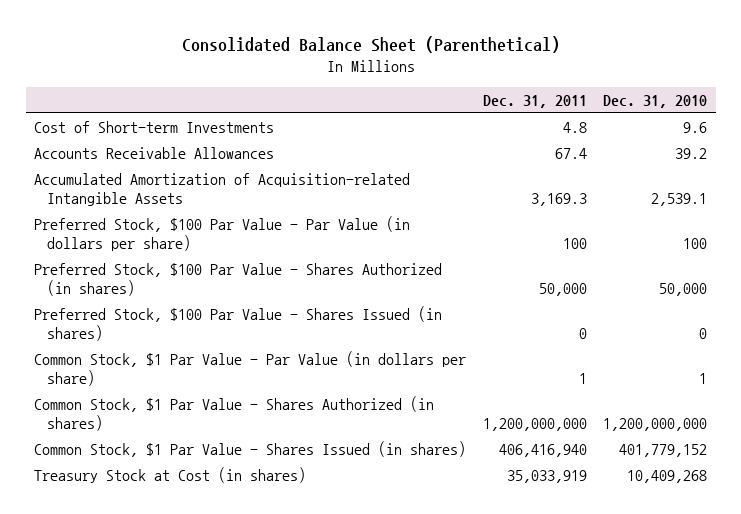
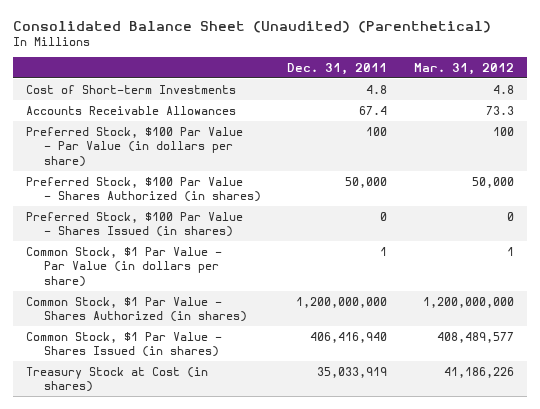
- Consolidated Balance Sheet (Parenthetical)
+ Consolidated Balance Sheet (Unaudited) (Parenthetical)
- | Dec. 31, 2011 | Dec. 31, 2010
+ | Dec. 31, 2011 | Mar. 31, 2012
- Accumulated Amortization of Acquisition-related Intangible Assets | 3,169.3 | 2,539.1

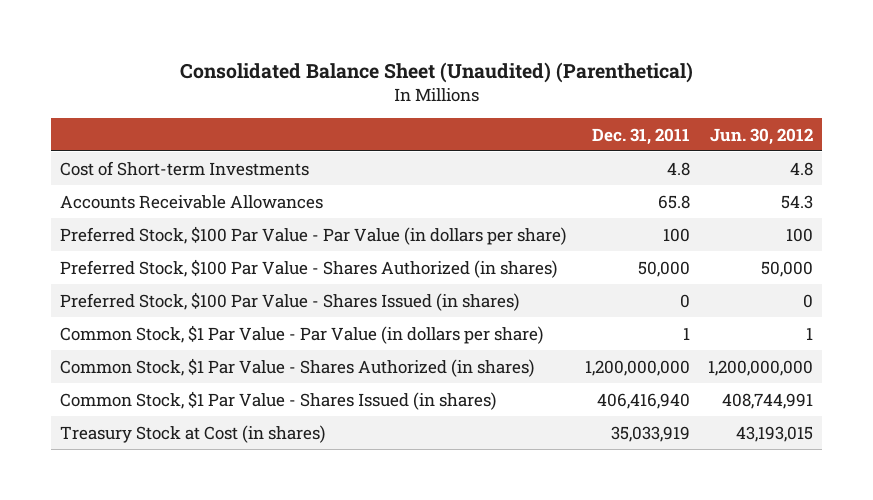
- | Dec. 31, 2011 | Mar. 31, 2012
+ | Dec. 31, 2011 | Jun. 30, 2012
- Accounts Receivable Allowances | 67.4 | 73.3
+ Accounts Receivable Allowances | 65.8 | 54.3

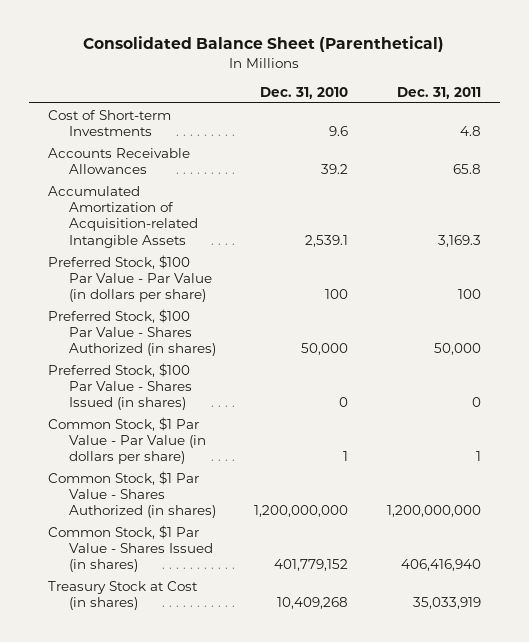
- Consolidated Balance Sheet (Unaudited) (Parenthetical)
+ Consolidated Balance Sheet (Parenthetical)
- | Dec. 31, 2011 | Jun. 30, 2012
+ | Dec. 31, 2010 | Dec. 31, 2011
+ Accumulated Amortization of Acquisition-related Intangible Assets | 2,539.1 | 3,169.3

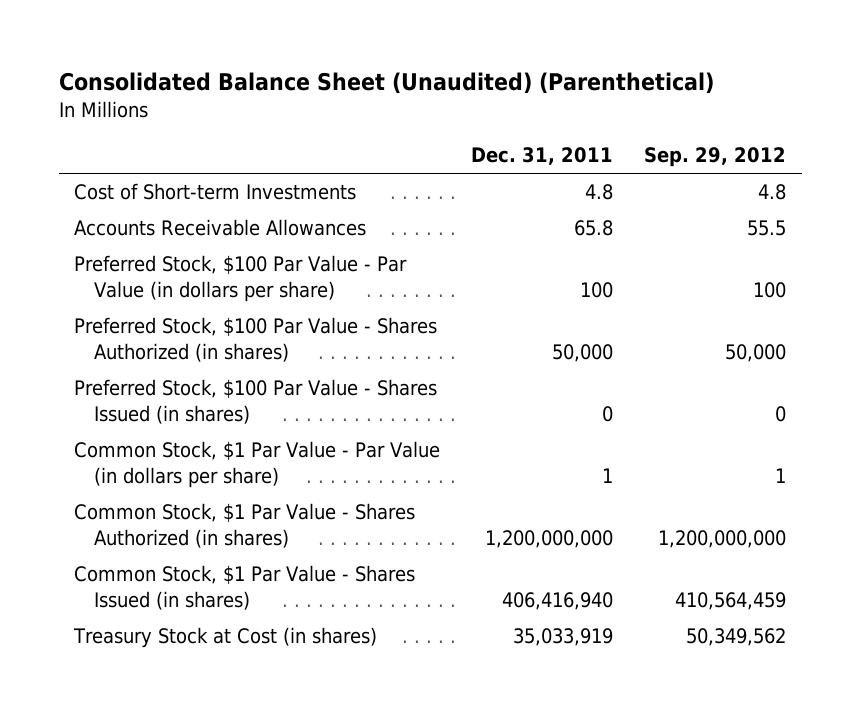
- Consolidated Balance Sheet (Parenthetical)
+ Consolidated Balance Sheet (Unaudited) (Parenthetical)
- | Dec. 31, 2010 | Dec. 31, 2011
+ | Dec. 31, 2011 | Sep. 29, 2012
- Accumulated Amortization of Acquisition-related Intangible Assets | 2,539.1 | 3,169.3

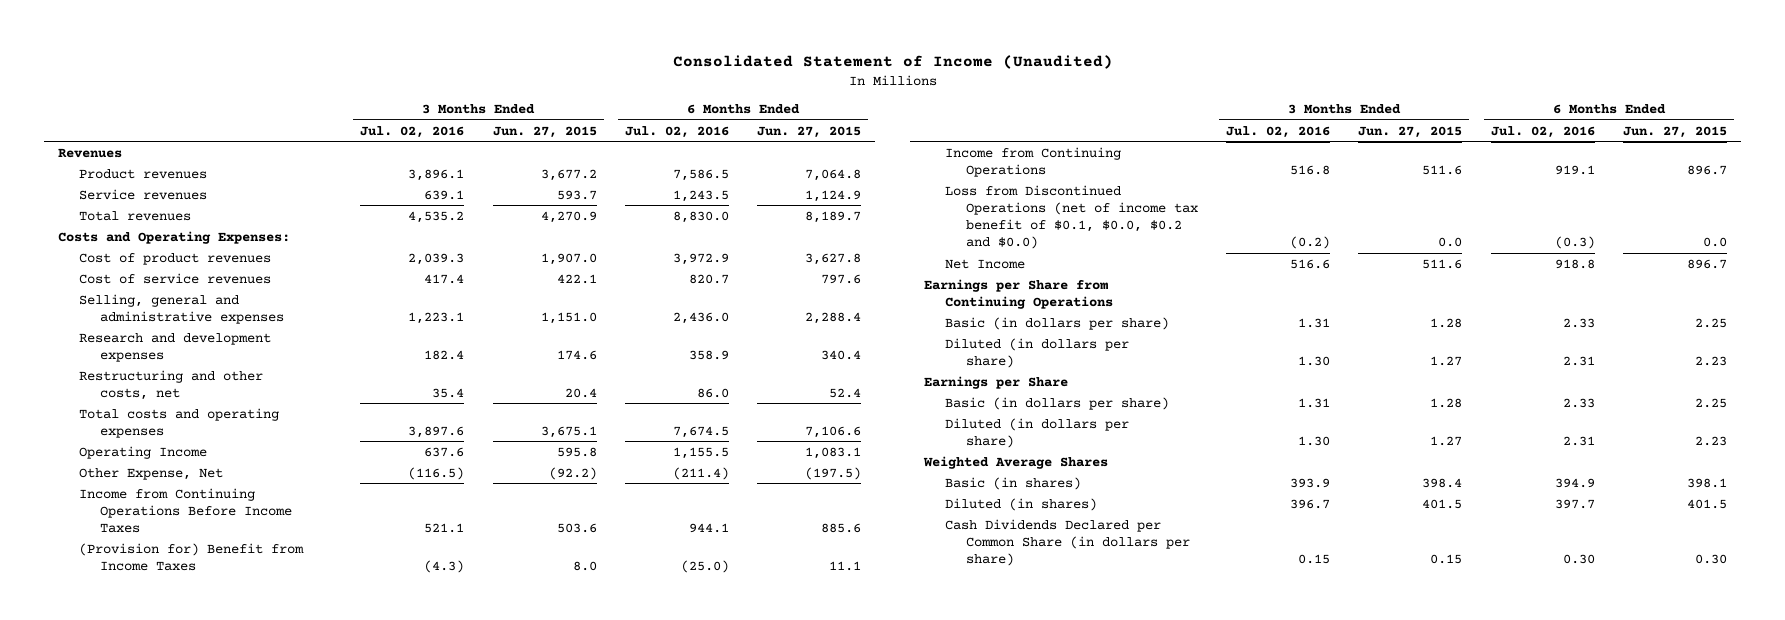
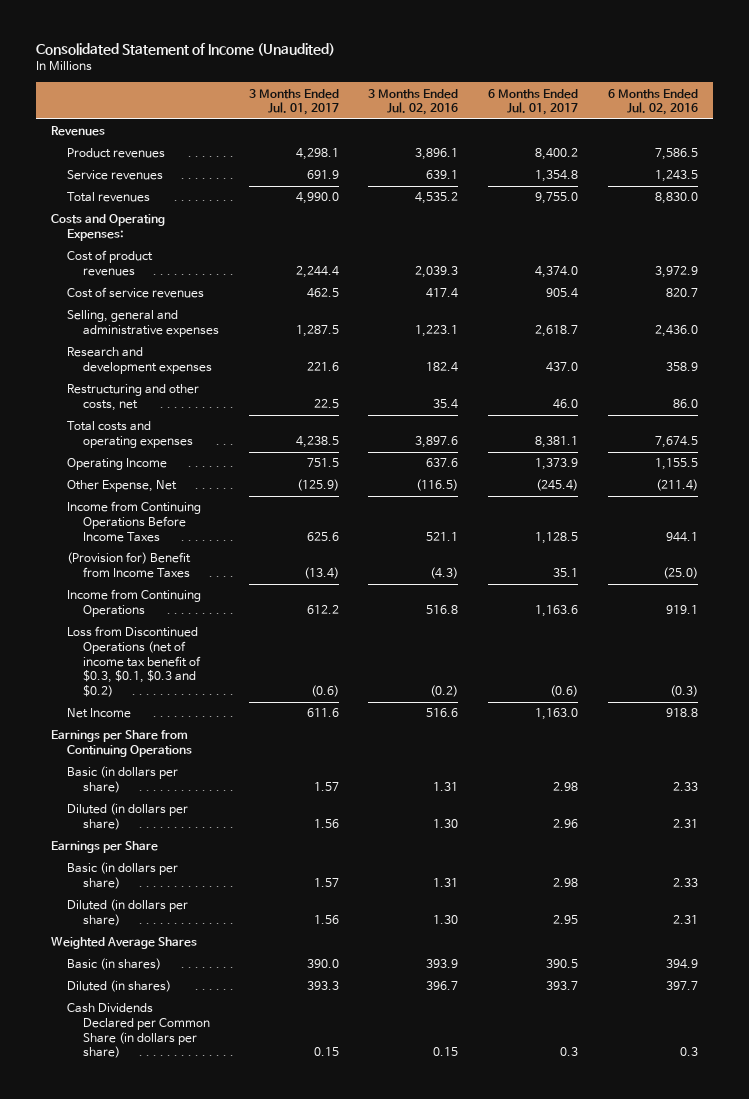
- | 3 Months Ended Jul. 02, 2016 | 3 Months Ended Jun. 27, 2015 | 6 Months Ended Jul. 02, 2016 | 6 Months Ended Jun. 27, 2015
+ | 3 Months Ended Jul. 01, 2017 | 3 Months Ended Jul. 02, 2016 | 6 Months Ended Jul. 01, 2017 | 6 Months Ended Jul. 02, 2016
- Loss from Discontinued Operations (net of income tax benefit of $0.1, $0.0, $0.2 and $0.0) | (0.2) | 0.0 | (0.3) | 0.0
+ Loss from Discontinued Operations (net of income tax benefit of $0.3, $0.1, $0.3 and $0.2) | (0.6) | (0.2) | (0.6) | (0.3)
- Cash Dividends Declared per Common Share (in dollars per share) | 0.15 | 0.15 | 0.30 | 0.30
+ Cash Dividends Declared per Common Share (in dollars per share) | 0.15 | 0.15 | 0.3 | 0.3

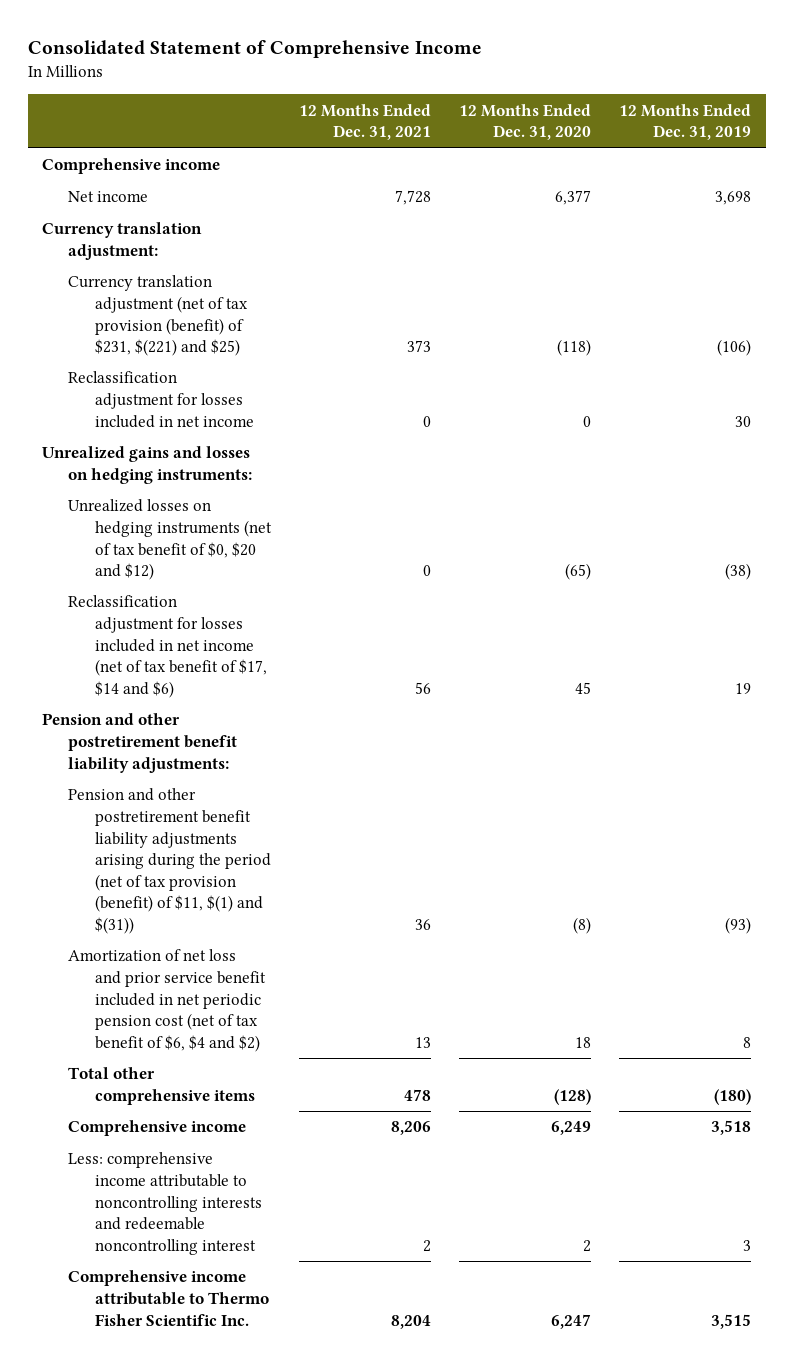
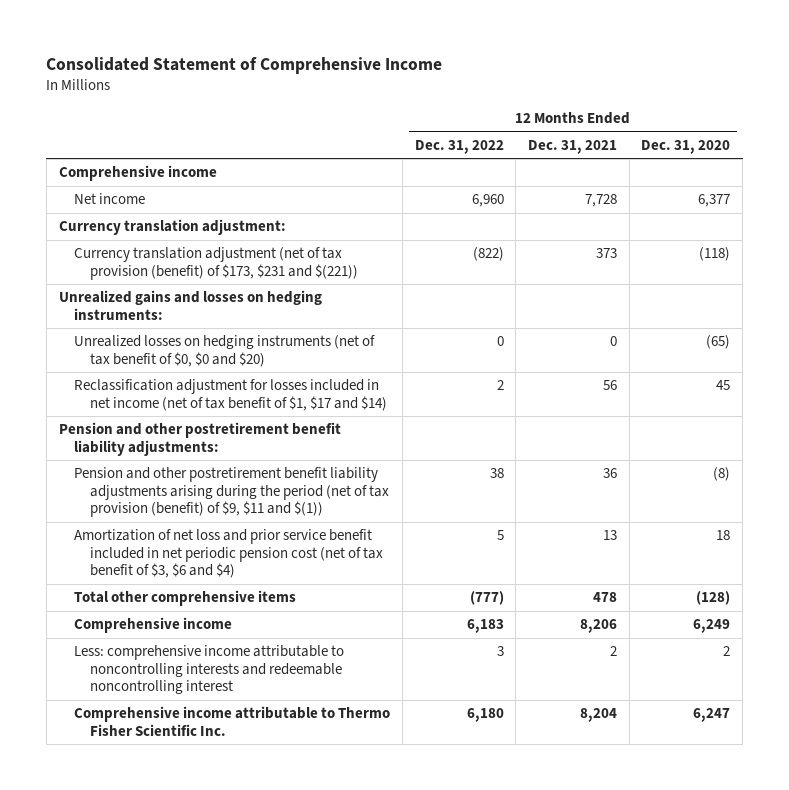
- | 12 Months Ended Dec. 31, 2021 | 12 Months Ended Dec. 31, 2020 | 12 Months Ended Dec. 31, 2019
+ | 12 Months Ended Dec. 31, 2022 | 12 Months Ended Dec. 31, 2021 | 12 Months Ended Dec. 31, 2020
- Currency translation adjustment (net of tax provision (benefit) of $231, $(221) and $25) | 373 | (118) | (106)
- Reclassification adjustment for losses included in net income | 0 | 0 | 30
+ Currency translation adjustment (net of tax provision (benefit) of $173, $231 and $(221)) | (822) | 373 | (118)
- Unrealized losses on hedging instruments (net of tax benefit of $0, $20 and $12) | 0 | (65) | (38)
- Reclassification adjustment for losses included in net income (net of tax benefit of $17, $14 and $6) | 56 | 45 | 19
+ Unrealized losses on hedging instruments (net of tax benefit of $0, $0 and $20) | 0 | 0 | (65)
+ Reclassification adjustment for losses included in net income (net of tax benefit of $1, $17 and $14) | 2 | 56 | 45
- Pension and other postretirement benefit liability adjustments arising during the period (net of tax provision (benefit) of $11, $(1) and $(31)) | 36 | (8) | (93)
- Amortization of net loss and prior service benefit included in net periodic pension cost (net of tax benefit of $6, $4 and $2) | 13 | 18 | 8
+ Pension and other postretirement benefit liability adjustments arising during the period (net of tax provision (benefit) of $9, $11 and $(1)) | 38 | 36 | (8)
+ Amortization of net loss and prior service benefit included in net periodic pension cost (net of tax benefit of $3, $6 and $4) | 5 | 13 | 18

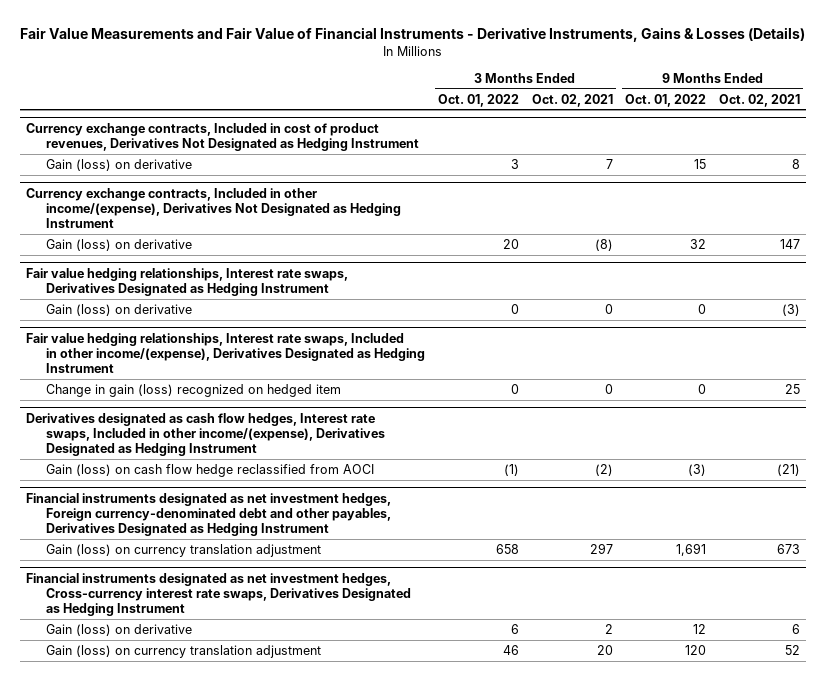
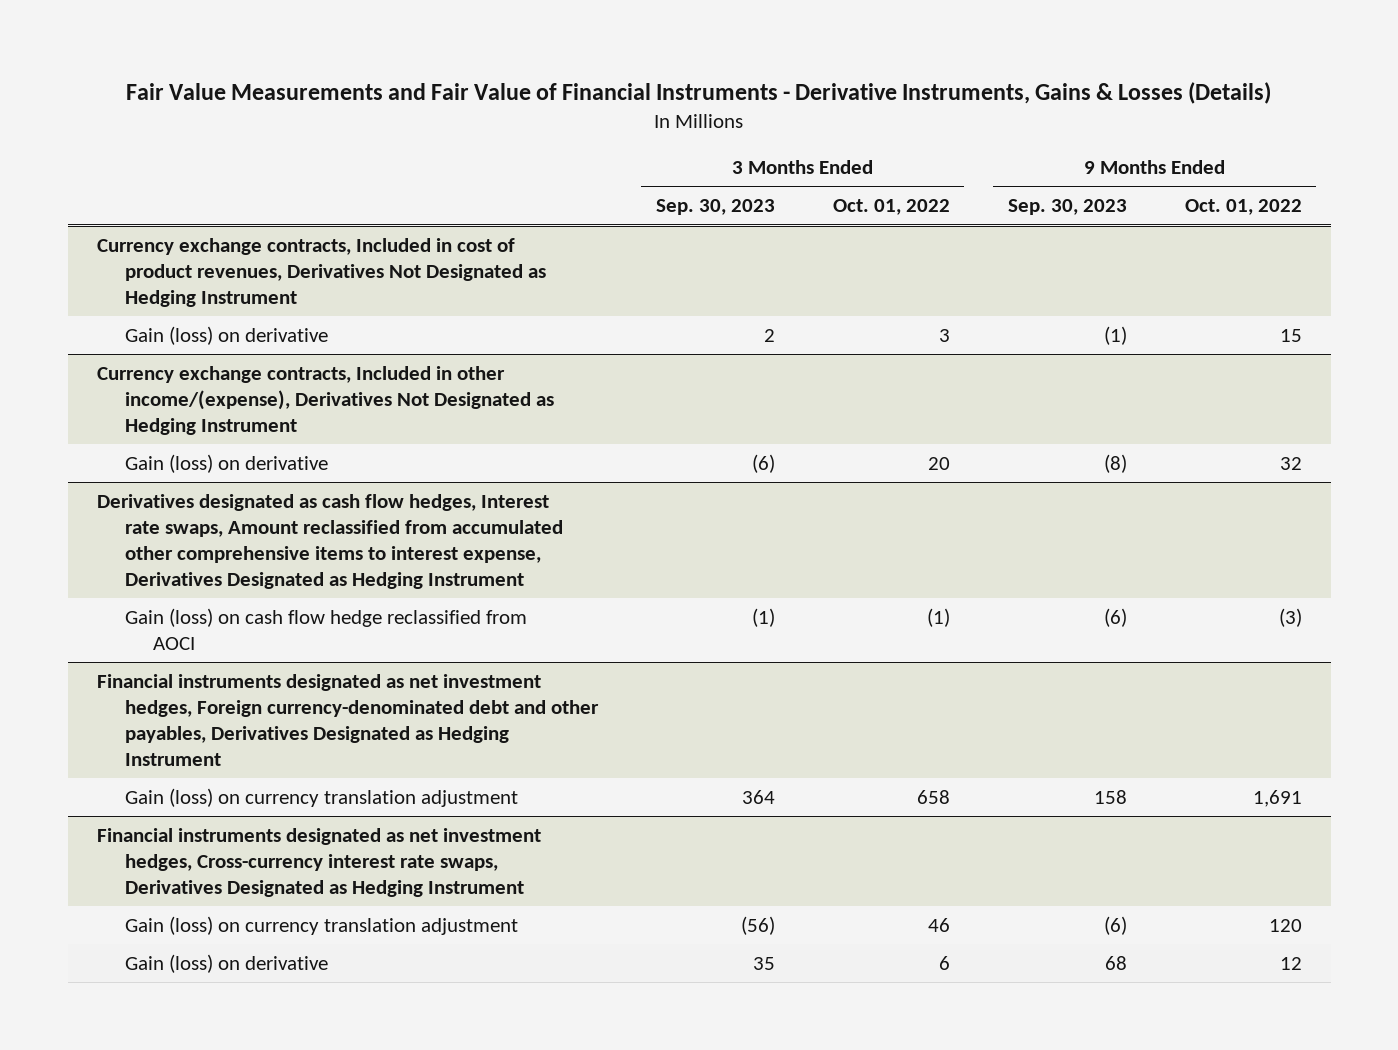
- | 3 Months Ended Oct. 01, 2022 | 3 Months Ended Oct. 02, 2021 | 9 Months Ended Oct. 01, 2022 | 9 Months Ended Oct. 02, 2021
+ | 3 Months Ended Sep. 30, 2023 | 3 Months Ended Oct. 01, 2022 | 9 Months Ended Sep. 30, 2023 | 9 Months Ended Oct. 01, 2022
- Fair value hedging relationships, Interest rate swaps, Derivatives Designated as Hedging Instrument
- Gain (loss) on derivative | 0 | 0 | 0 | (3)
- Fair value hedging relationships, Interest rate swaps, Included in other income/(expense), Derivatives Designated as Hedging Instrument
- Change in gain (loss) recognized on hedged item | 0 | 0 | 0 | 25
- Derivatives designated as cash flow hedges, Interest rate swaps, Included in other income/(expense), Derivatives Designated as Hedging Instrument
+ Derivatives designated as cash flow hedges, Interest rate swaps, Amount reclassified from accumulated other comprehensive items to interest expense, Derivatives Designated as Hedging Instrument
@ Financial instruments designated as net investment hedges, Cross-currency interest rate swaps, Derivatives Designated as Hedging Instrument
moved down: Gain (loss) on derivative | 35 | 6 | 68 | 12

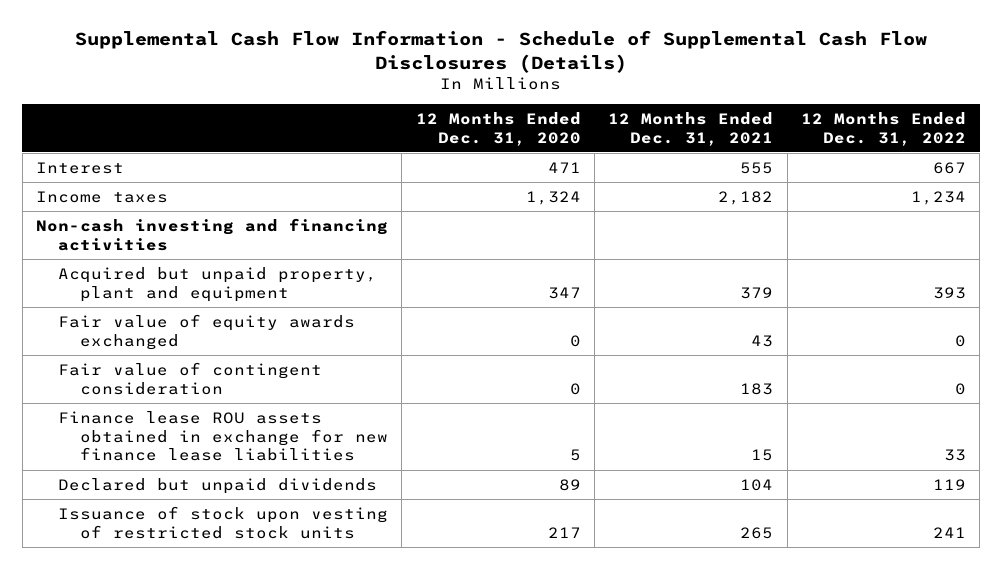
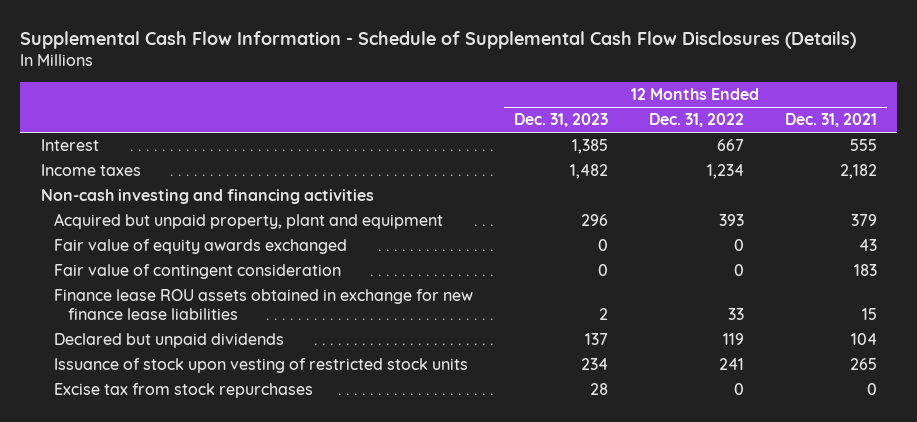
- | 12 Months Ended Dec. 31, 2020 | 12 Months Ended Dec. 31, 2021 | 12 Months Ended Dec. 31, 2022
+ | 12 Months Ended Dec. 31, 2023 | 12 Months Ended Dec. 31, 2022 | 12 Months Ended Dec. 31, 2021
+ Excise tax from stock repurchases | 28 | 0 | 0

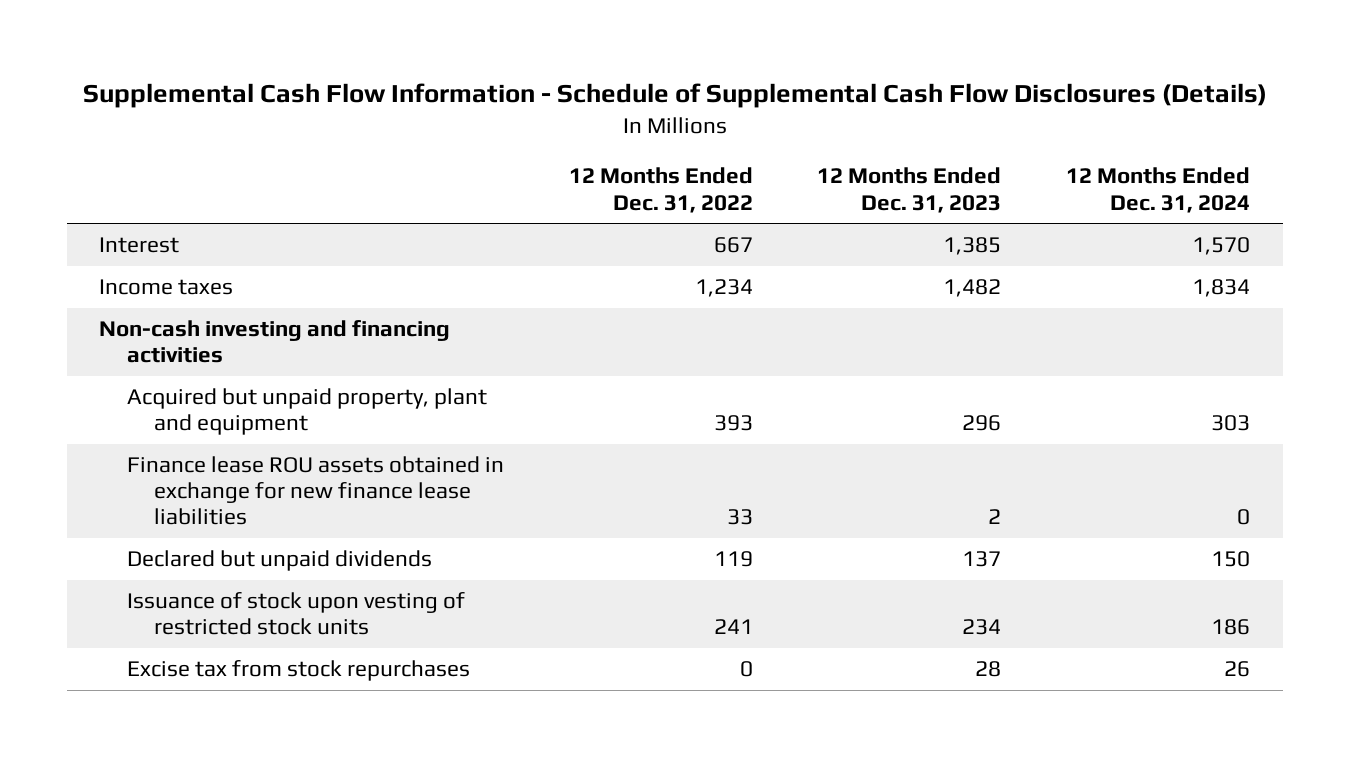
- | 12 Months Ended Dec. 31, 2023 | 12 Months Ended Dec. 31, 2022 | 12 Months Ended Dec. 31, 2021
+ | 12 Months Ended Dec. 31, 2022 | 12 Months Ended Dec. 31, 2023 | 12 Months Ended Dec. 31, 2024
- Fair value of equity awards exchanged | 0 | 0 | 43
- Fair value of contingent consideration | 0 | 0 | 183

